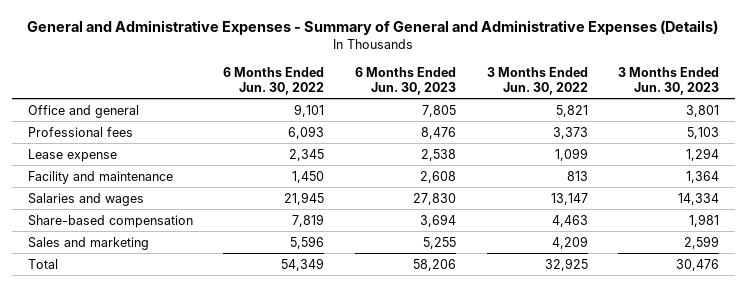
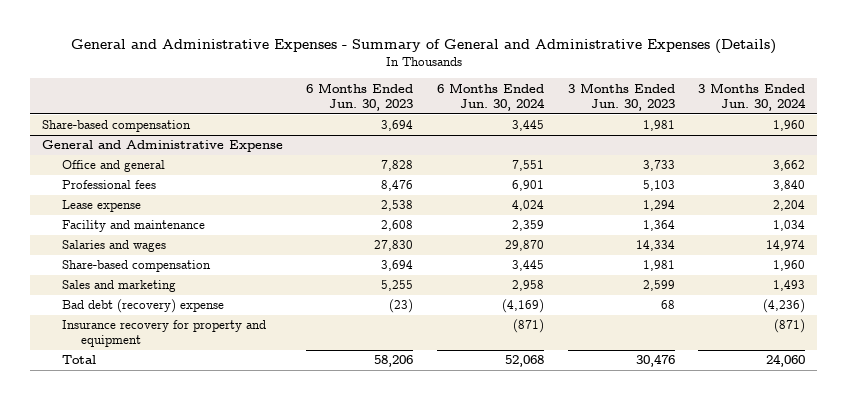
- | 6 Months Ended Jun. 30, 2022 | 6 Months Ended Jun. 30, 2023 | 3 Months Ended Jun. 30, 2022 | 3 Months Ended Jun. 30, 2023
+ | 6 Months Ended Jun. 30, 2023 | 6 Months Ended Jun. 30, 2024 | 3 Months Ended Jun. 30, 2023 | 3 Months Ended Jun. 30, 2024
- Office and general | 9,101 | 7,805 | 5,821 | 3,801
+ Share-based compensation | 3,694 | 3,445 | 1,981 | 1,960
+ General and Administrative Expense
+ Office and general | 7,828 | 7,551 | 3,733 | 3,662
+ Bad debt (recovery) expense | (23) | (4,169) | 68 | (4,236)
+ Insurance recovery for property and equipment | | (871) | | (871)

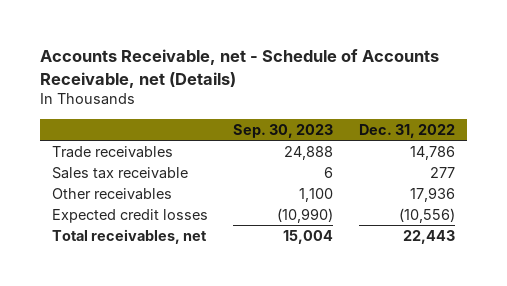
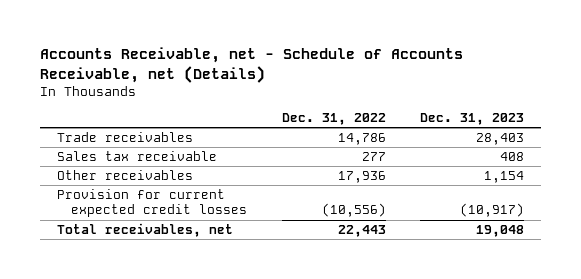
- | Sep. 30, 2023 | Dec. 31, 2022
+ | Dec. 31, 2022 | Dec. 31, 2023
- Expected credit losses | (10,990) | (10,556)
+ Provision for current expected credit losses | (10,556) | (10,917)

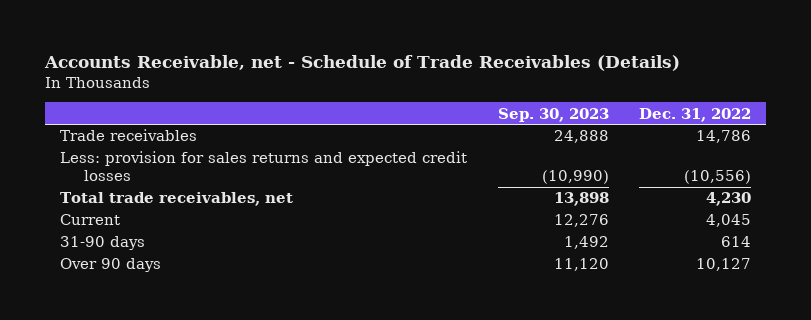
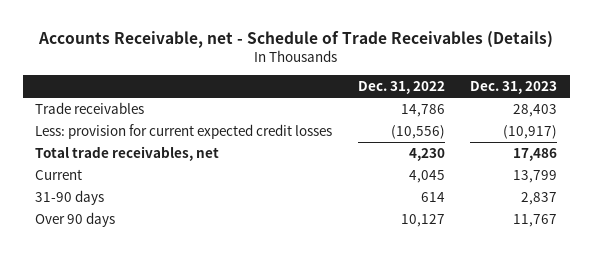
- | Sep. 30, 2023 | Dec. 31, 2022
+ | Dec. 31, 2022 | Dec. 31, 2023
- Less: provision for sales returns and expected credit losses | (10,990) | (10,556)
+ Less: provision for current expected credit losses | (10,556) | (10,917)

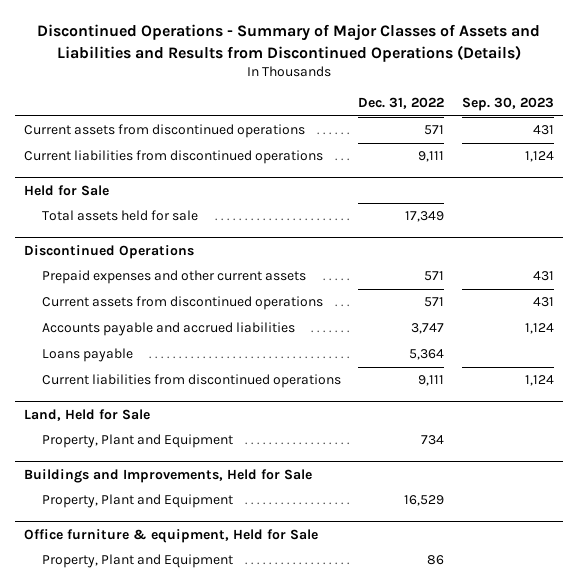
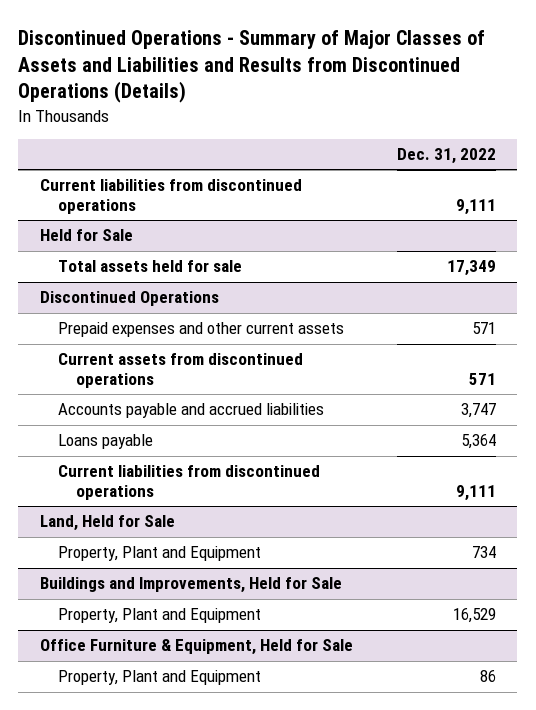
- | Dec. 31, 2022 | Sep. 30, 2023
+ | Dec. 31, 2022
- Current assets from discontinued operations | 571 | 431
- Office furniture & equipment, Held for Sale
+ Office Furniture & Equipment, Held for Sale

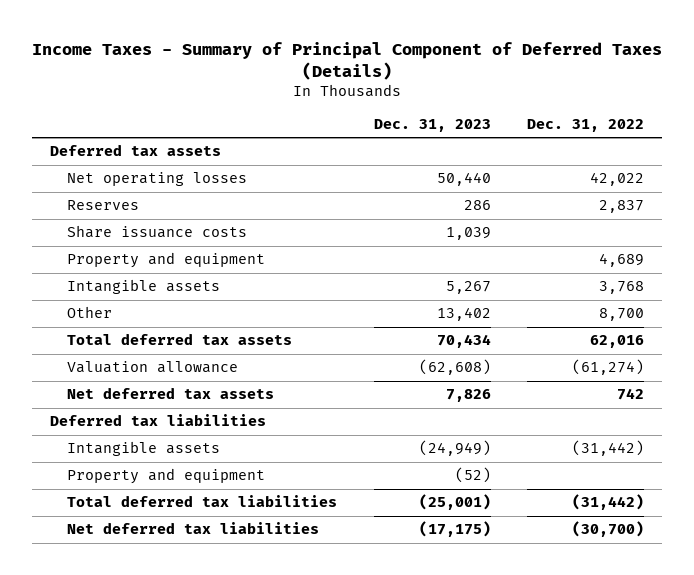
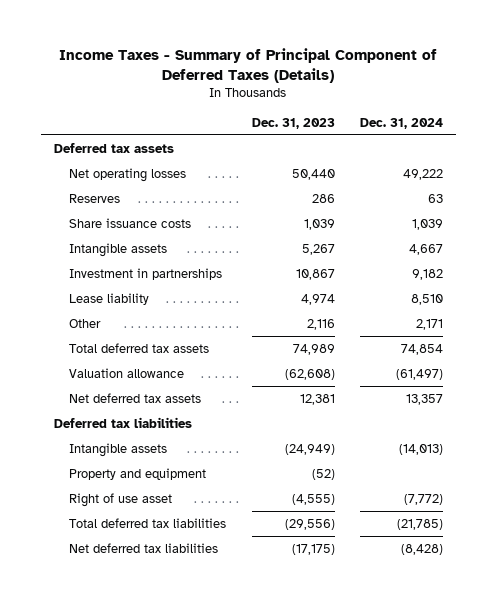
- | Dec. 31, 2023 | Dec. 31, 2022
+ | Dec. 31, 2023 | Dec. 31, 2024
- Property and equipment | | 4,689
- Other | 13,402 | 8,700
- Total deferred tax assets | 70,434 | 62,016
+ Investment in partnerships | 10,867 | 9,182
+ Lease liability | 4,974 | 8,510
+ Other | 2,116 | 2,171
+ Total deferred tax assets | 74,989 | 74,854
- Net deferred tax assets | 7,826 | 742
+ Net deferred tax assets | 12,381 | 13,357
- Total deferred tax liabilities | (25,001) | (31,442)
+ Right of use asset | (4,555) | (7,772)
+ Total deferred tax liabilities | (29,556) | (21,785)

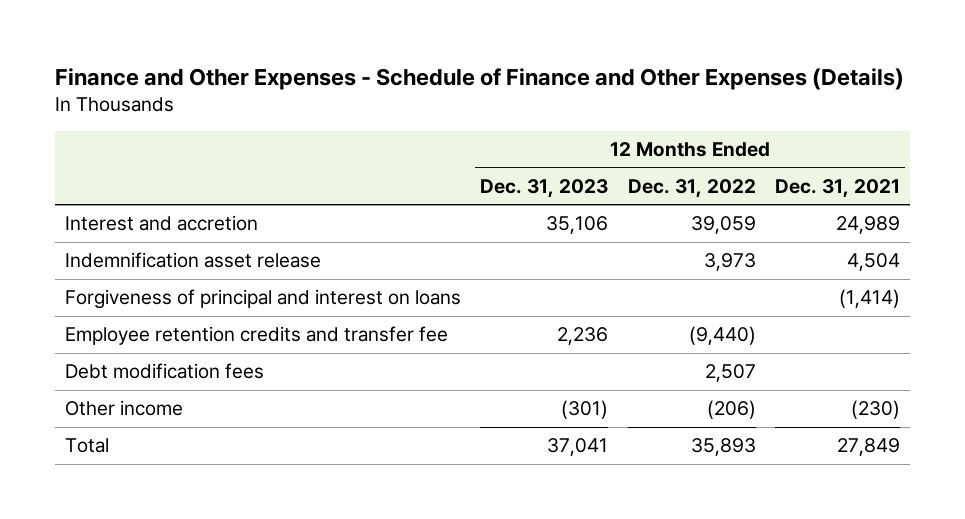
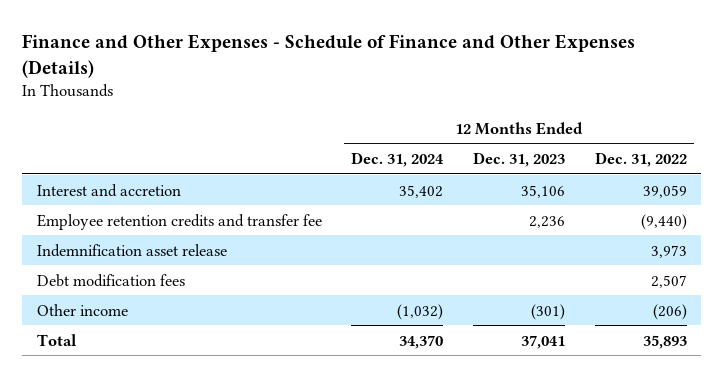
- | 12 Months Ended Dec. 31, 2023 | 12 Months Ended Dec. 31, 2022 | 12 Months Ended Dec. 31, 2021
+ | 12 Months Ended Dec. 31, 2024 | 12 Months Ended Dec. 31, 2023 | 12 Months Ended Dec. 31, 2022
- Forgiveness of principal and interest on loans | | | (1,414)
moved down: Indemnification asset release | | | 3,973

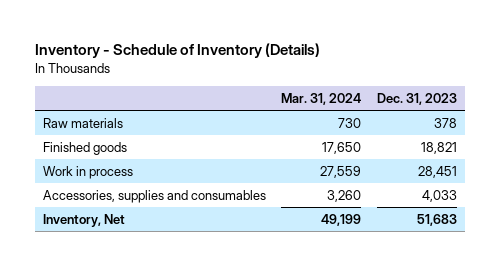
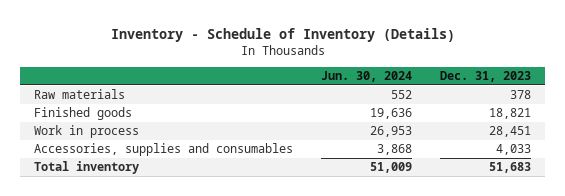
- | Mar. 31, 2024 | Dec. 31, 2023
+ | Jun. 30, 2024 | Dec. 31, 2023
- Inventory, Net | 49,199 | 51,683
+ Total inventory | 51,009 | 51,683

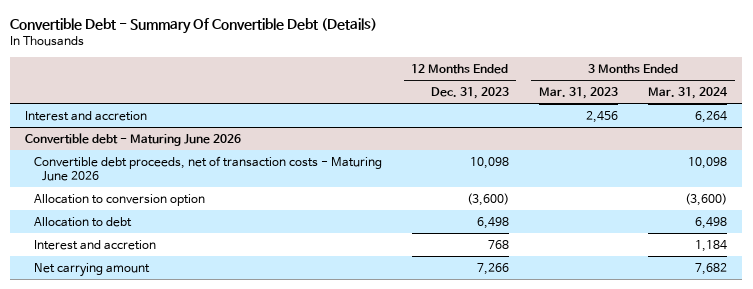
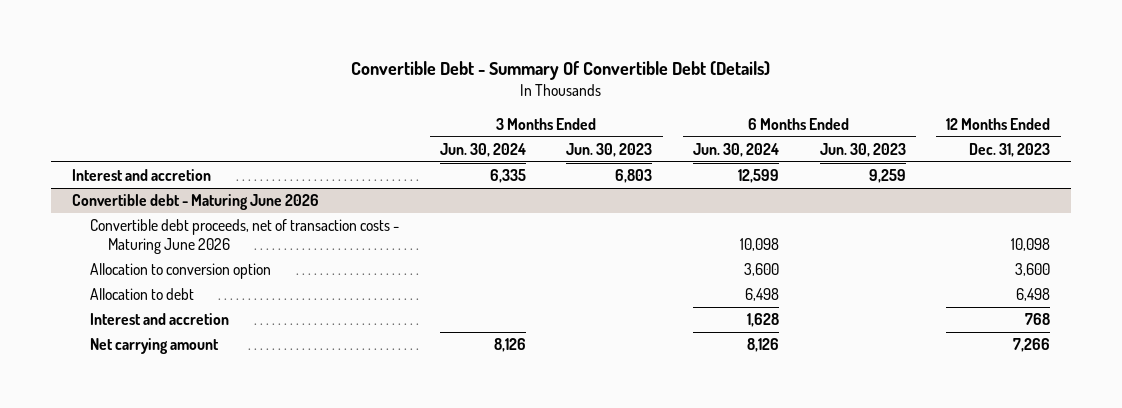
- | 12 Months Ended Dec. 31, 2023 | 3 Months Ended Mar. 31, 2023 | 3 Months Ended Mar. 31, 2024
+ | 3 Months Ended Jun. 30, 2024 | 3 Months Ended Jun. 30, 2023 | 6 Months Ended Jun. 30, 2024 | 6 Months Ended Jun. 30, 2023 | 12 Months Ended Dec. 31, 2023
@ Convertible debt - Maturing June 2026
- Allocation to conversion option | (3,600) | | (3,600)
+ Allocation to conversion option | | | 3,600 | | 3,600

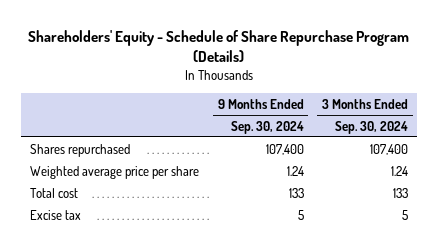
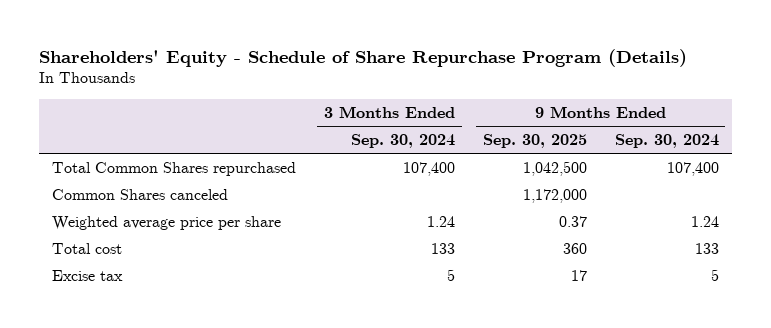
- | 9 Months Ended Sep. 30, 2024 | 3 Months Ended Sep. 30, 2024
+ | 3 Months Ended Sep. 30, 2024 | 9 Months Ended Sep. 30, 2025 | 9 Months Ended Sep. 30, 2024
- Shares repurchased | 107,400 | 107,400
+ Total Common Shares repurchased | 107,400 | 1,042,500 | 107,400
+ Common Shares canceled | | 1,172,000 |

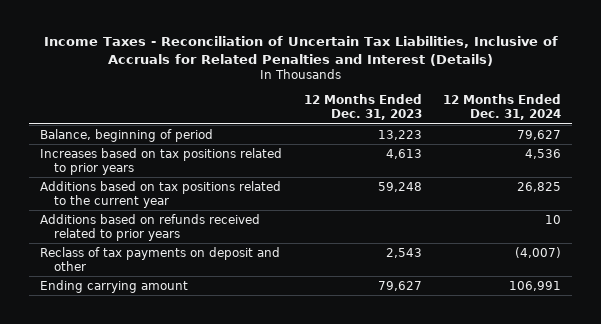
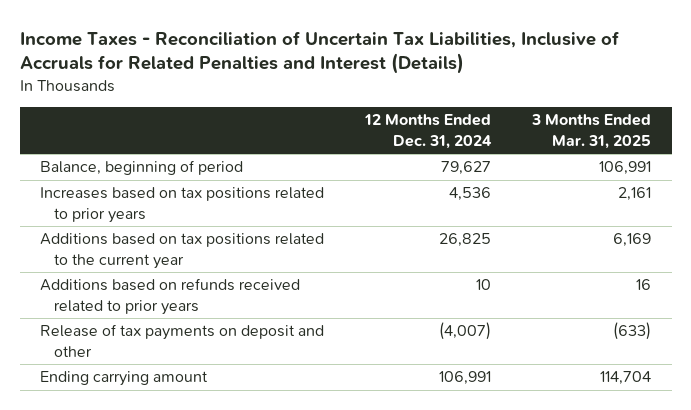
- | 12 Months Ended Dec. 31, 2023 | 12 Months Ended Dec. 31, 2024
+ | 12 Months Ended Dec. 31, 2024 | 3 Months Ended Mar. 31, 2025
- Reclass of tax payments on deposit and other | 2,543 | (4,007)
+ Release of tax payments on deposit and other | (4,007) | (633)

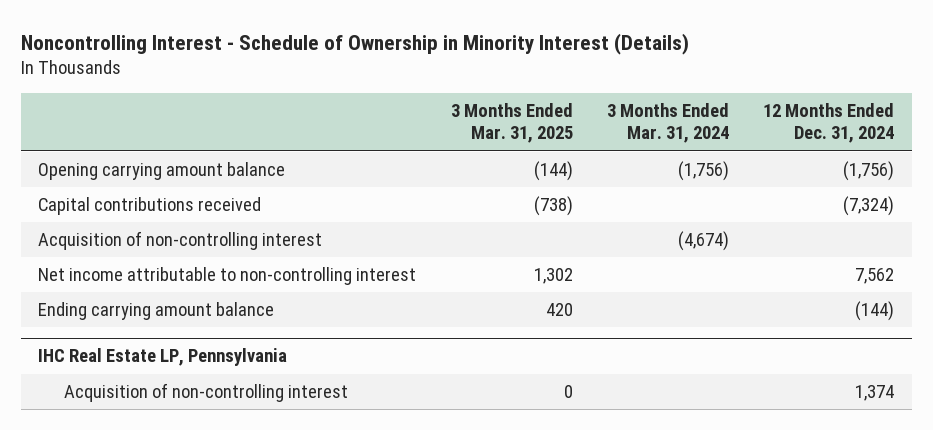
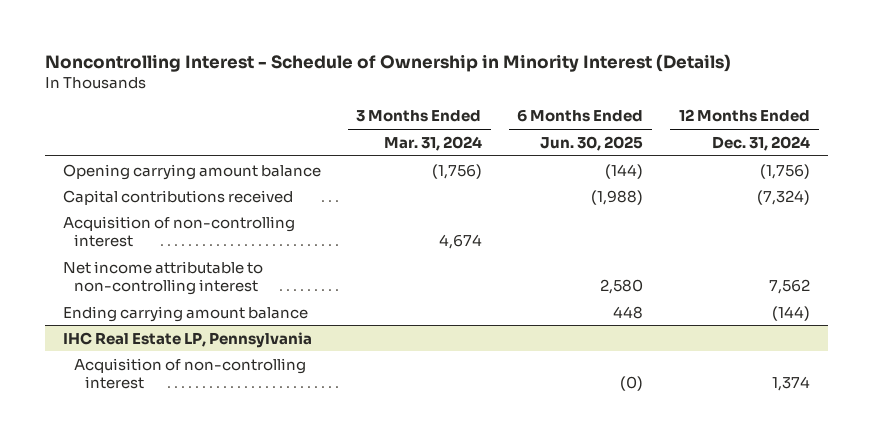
- | 3 Months Ended Mar. 31, 2025 | 3 Months Ended Mar. 31, 2024 | 12 Months Ended Dec. 31, 2024
+ | 3 Months Ended Mar. 31, 2024 | 6 Months Ended Jun. 30, 2025 | 12 Months Ended Dec. 31, 2024
- Acquisition of non-controlling interest | | (4,674) |
+ Acquisition of non-controlling interest | 4,674 | |

